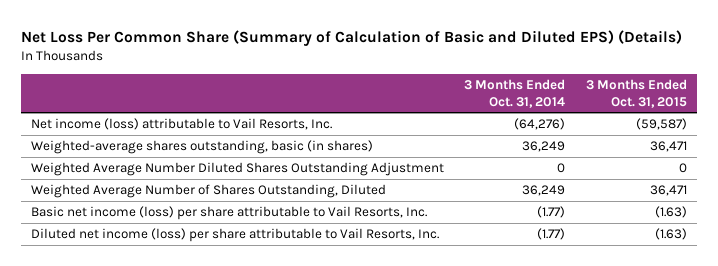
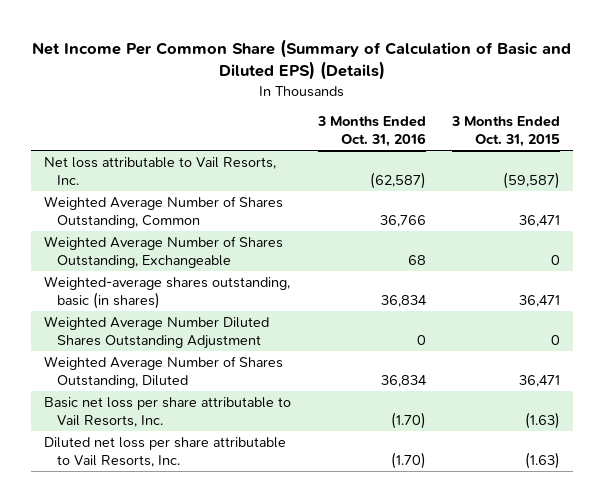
- Net Loss Per Common Share (Summary of Calculation of Basic and Diluted EPS) (Details)
+ Net Income Per Common Share (Summary of Calculation of Basic and Diluted EPS) (Details)
- | 3 Months Ended Oct. 31, 2014 | 3 Months Ended Oct. 31, 2015
+ | 3 Months Ended Oct. 31, 2016 | 3 Months Ended Oct. 31, 2015
- Net income (loss) attributable to Vail Resorts, Inc. | (64,276) | (59,587)
+ Net loss attributable to Vail Resorts, Inc. | (62,587) | (59,587)
+ Weighted Average Number of Shares Outstanding, Common | 36,766 | 36,471
+ Weighted Average Number of Shares Outstanding, Exchangeable | 68 | 0
- Basic net income (loss) per share attributable to Vail Resorts, Inc. | (1.77) | (1.63)
- Diluted net income (loss) per share attributable to Vail Resorts, Inc. | (1.77) | (1.63)
+ Basic net loss per share attributable to Vail Resorts, Inc. | (1.70) | (1.63)
+ Diluted net loss per share attributable to Vail Resorts, Inc. | (1.70) | (1.63)

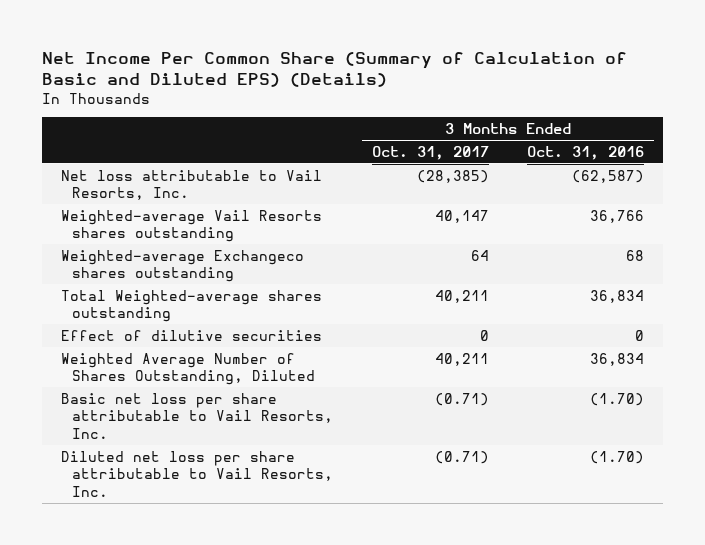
- | 3 Months Ended Oct. 31, 2016 | 3 Months Ended Oct. 31, 2015
+ | 3 Months Ended Oct. 31, 2017 | 3 Months Ended Oct. 31, 2016
- Weighted Average Number of Shares Outstanding, Common | 36,766 | 36,471
- Weighted Average Number of Shares Outstanding, Exchangeable | 68 | 0
- Weighted-average shares outstanding, basic (in shares) | 36,834 | 36,471
- Weighted Average Number Diluted Shares Outstanding Adjustment | 0 | 0
+ Weighted-average Vail Resorts shares outstanding | 40,147 | 36,766
+ Weighted-average Exchangeco shares outstanding | 64 | 68
+ Total Weighted-average shares outstanding | 40,211 | 36,834
+ Effect of dilutive securities | 0 | 0

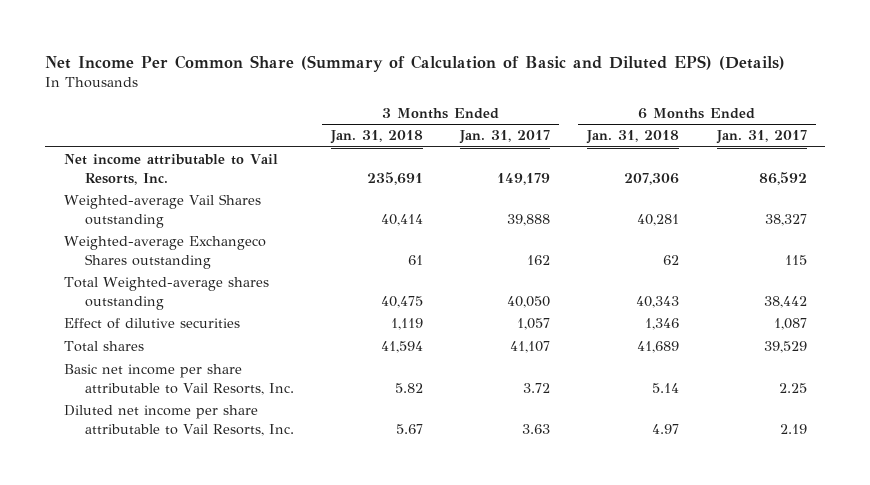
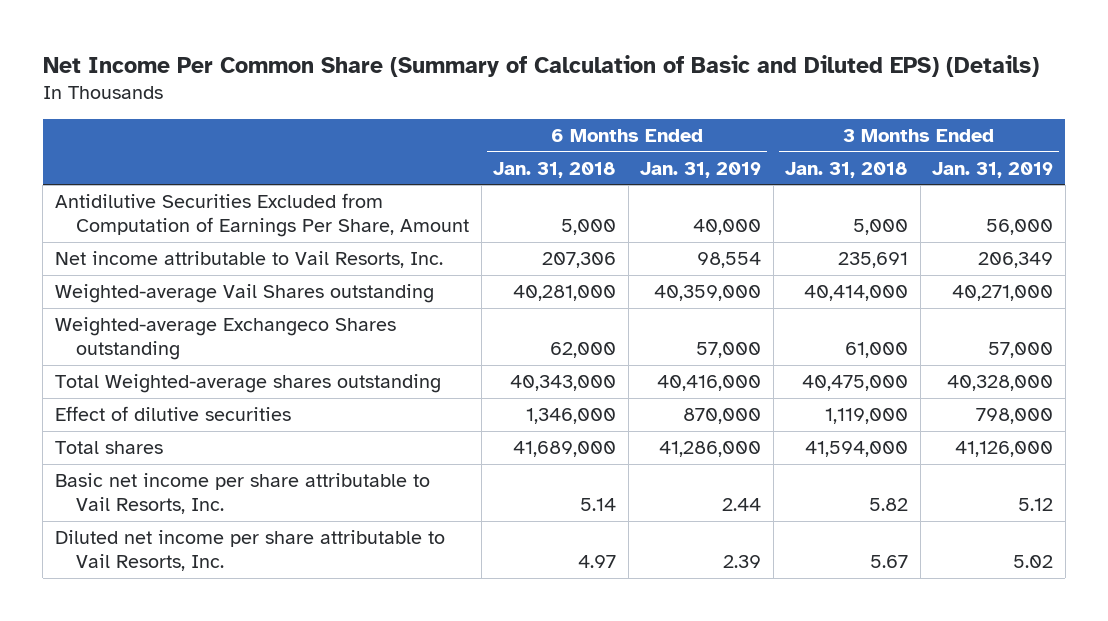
- | 3 Months Ended Jan. 31, 2018 | 3 Months Ended Jan. 31, 2017 | 6 Months Ended Jan. 31, 2018 | 6 Months Ended Jan. 31, 2017
+ | 6 Months Ended Jan. 31, 2018 | 6 Months Ended Jan. 31, 2019 | 3 Months Ended Jan. 31, 2018 | 3 Months Ended Jan. 31, 2019
+ Antidilutive Securities Excluded from Computation of Earnings Per Share, Amount | 5,000 | 40,000 | 5,000 | 56,000
- Weighted-average Vail Shares outstanding | 40,414 | 39,888 | 40,281 | 38,327
- Weighted-average Exchangeco Shares outstanding | 61 | 162 | 62 | 115
- Total Weighted-average shares outstanding | 40,475 | 40,050 | 40,343 | 38,442
- Effect of dilutive securities | 1,119 | 1,057 | 1,346 | 1,087
- Total shares | 41,594 | 41,107 | 41,689 | 39,529
+ Weighted-average Vail Shares outstanding | 40,281,000 | 40,359,000 | 40,414,000 | 40,271,000
+ Weighted-average Exchangeco Shares outstanding | 62,000 | 57,000 | 61,000 | 57,000
+ Total Weighted-average shares outstanding | 40,343,000 | 40,416,000 | 40,475,000 | 40,328,000
+ Effect of dilutive securities | 1,346,000 | 870,000 | 1,119,000 | 798,000
+ Total shares | 41,689,000 | 41,286,000 | 41,594,000 | 41,126,000

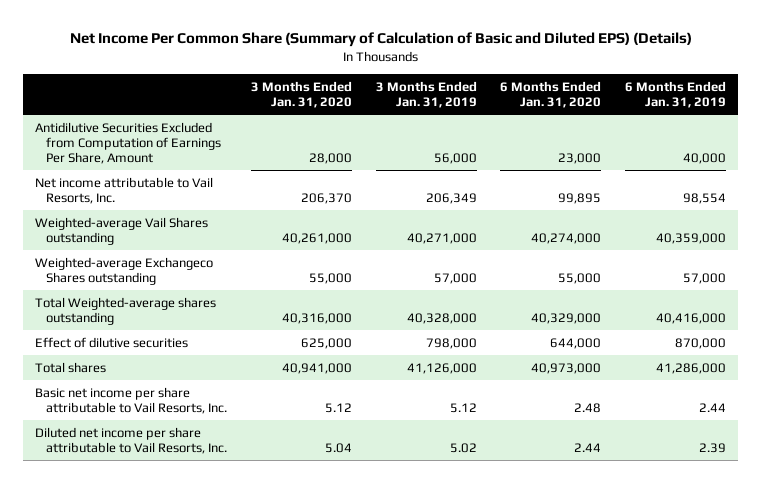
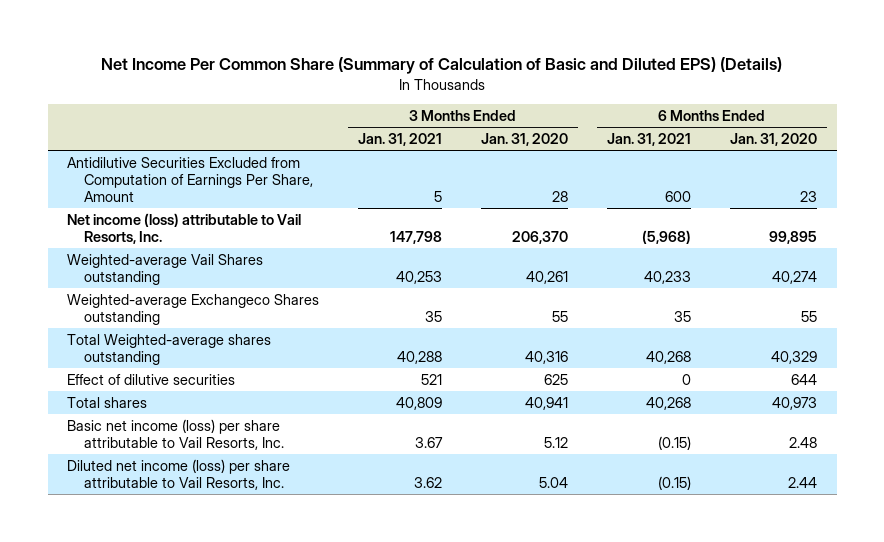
- | 3 Months Ended Jan. 31, 2020 | 3 Months Ended Jan. 31, 2019 | 6 Months Ended Jan. 31, 2020 | 6 Months Ended Jan. 31, 2019
+ | 3 Months Ended Jan. 31, 2021 | 3 Months Ended Jan. 31, 2020 | 6 Months Ended Jan. 31, 2021 | 6 Months Ended Jan. 31, 2020
- Antidilutive Securities Excluded from Computation of Earnings Per Share, Amount | 28,000 | 56,000 | 23,000 | 40,000
- Net income attributable to Vail Resorts, Inc. | 206,370 | 206,349 | 99,895 | 98,554
- Weighted-average Vail Shares outstanding | 40,261,000 | 40,271,000 | 40,274,000 | 40,359,000
- Weighted-average Exchangeco Shares outstanding | 55,000 | 57,000 | 55,000 | 57,000
- Total Weighted-average shares outstanding | 40,316,000 | 40,328,000 | 40,329,000 | 40,416,000
- Effect of dilutive securities | 625,000 | 798,000 | 644,000 | 870,000
- Total shares | 40,941,000 | 41,126,000 | 40,973,000 | 41,286,000
- Basic net income per share attributable to Vail Resorts, Inc. | 5.12 | 5.12 | 2.48 | 2.44
- Diluted net income per share attributable to Vail Resorts, Inc. | 5.04 | 5.02 | 2.44 | 2.39
+ Antidilutive Securities Excluded from Computation of Earnings Per Share, Amount | 5 | 28 | 600 | 23
+ Net income (loss) attributable to Vail Resorts, Inc. | 147,798 | 206,370 | (5,968) | 99,895
+ Weighted-average Vail Shares outstanding | 40,253 | 40,261 | 40,233 | 40,274
+ Weighted-average Exchangeco Shares outstanding | 35 | 55 | 35 | 55
+ Total Weighted-average shares outstanding | 40,288 | 40,316 | 40,268 | 40,329
+ Effect of dilutive securities | 521 | 625 | 0 | 644
+ Total shares | 40,809 | 40,941 | 40,268 | 40,973
+ Basic net income (loss) per share attributable to Vail Resorts, Inc. | 3.67 | 5.12 | (0.15) | 2.48
+ Diluted net income (loss) per share attributable to Vail Resorts, Inc. | 3.62 | 5.04 | (0.15) | 2.44

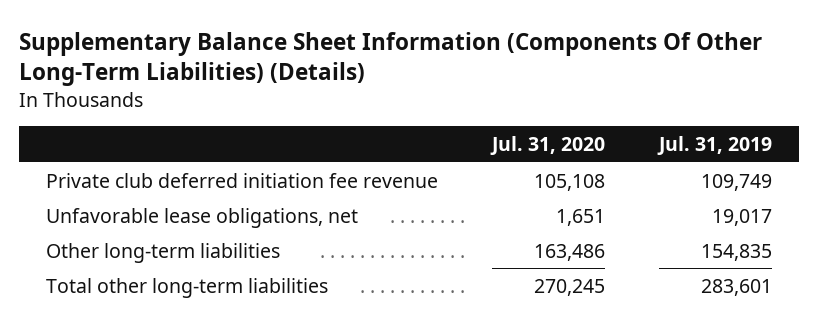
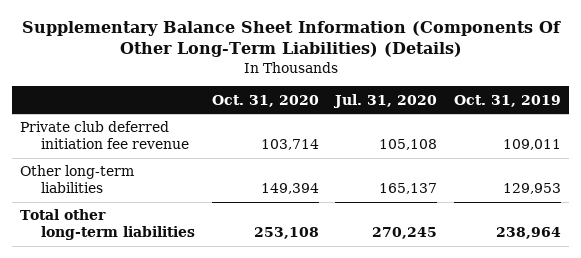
- | Jul. 31, 2020 | Jul. 31, 2019
+ | Oct. 31, 2020 | Jul. 31, 2020 | Oct. 31, 2019
- Unfavorable lease obligations, net | 1,651 | 19,017
- Other long-term liabilities | 163,486 | 154,835
+ Other long-term liabilities | 149,394 | 165,137 | 129,953

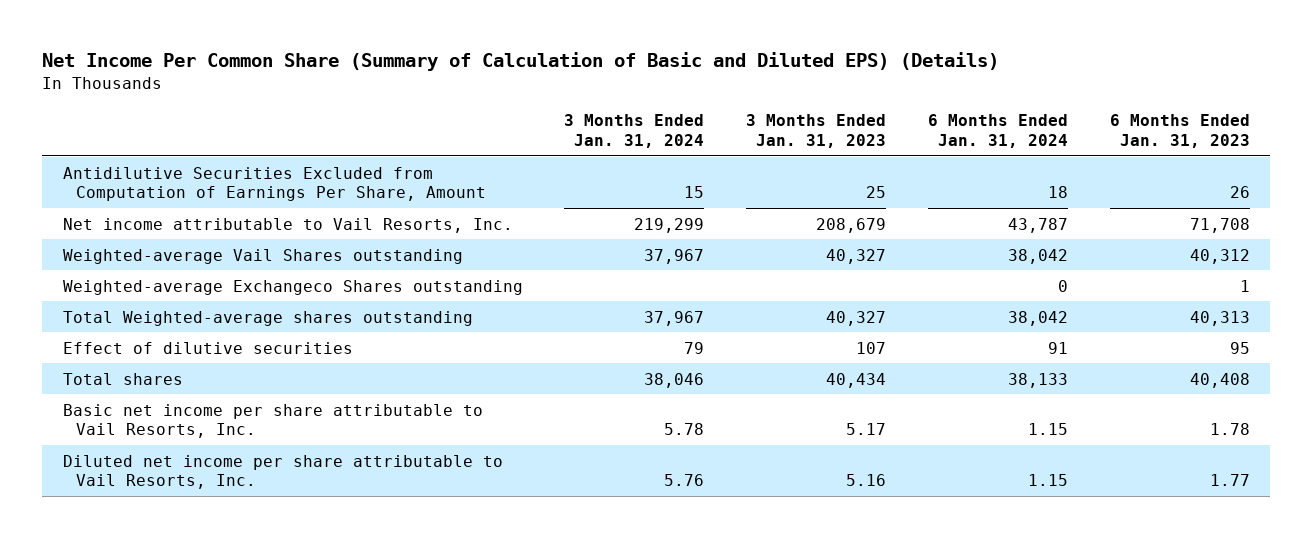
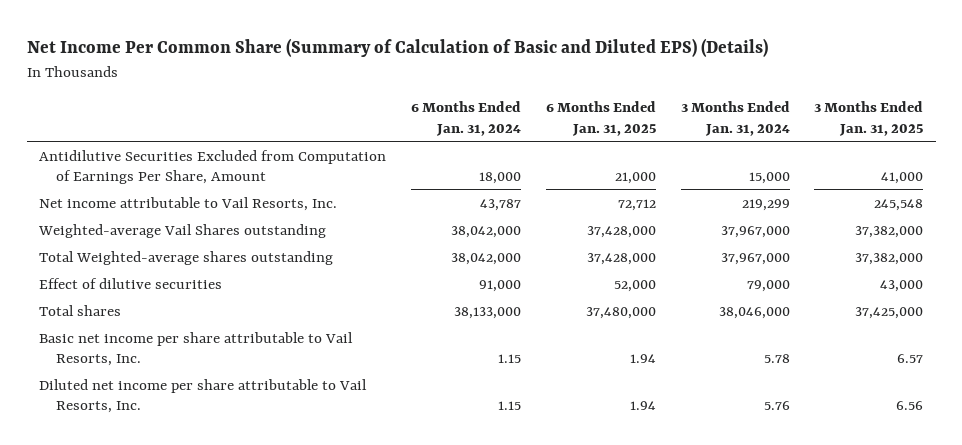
- | 3 Months Ended Jan. 31, 2024 | 3 Months Ended Jan. 31, 2023 | 6 Months Ended Jan. 31, 2024 | 6 Months Ended Jan. 31, 2023
+ | 6 Months Ended Jan. 31, 2024 | 6 Months Ended Jan. 31, 2025 | 3 Months Ended Jan. 31, 2024 | 3 Months Ended Jan. 31, 2025
- Antidilutive Securities Excluded from Computation of Earnings Per Share, Amount | 15 | 25 | 18 | 26
+ Antidilutive Securities Excluded from Computation of Earnings Per Share, Amount | 18,000 | 21,000 | 15,000 | 41,000
- Weighted-average Vail Shares outstanding | 37,967 | 40,327 | 38,042 | 40,312
- Weighted-average Exchangeco Shares outstanding | | | 0 | 1
- Total Weighted-average shares outstanding | 37,967 | 40,327 | 38,042 | 40,313
- Effect of dilutive securities | 79 | 107 | 91 | 95
- Total shares | 38,046 | 40,434 | 38,133 | 40,408
+ Weighted-average Vail Shares outstanding | 38,042,000 | 37,428,000 | 37,967,000 | 37,382,000
+ Total Weighted-average shares outstanding | 38,042,000 | 37,428,000 | 37,967,000 | 37,382,000
+ Effect of dilutive securities | 91,000 | 52,000 | 79,000 | 43,000
+ Total shares | 38,133,000 | 37,480,000 | 38,046,000 | 37,425,000

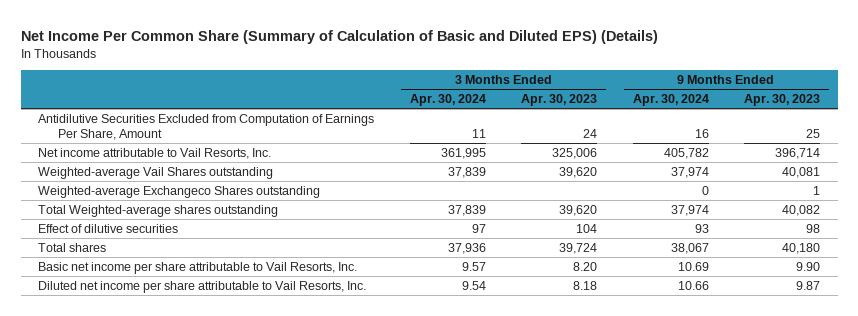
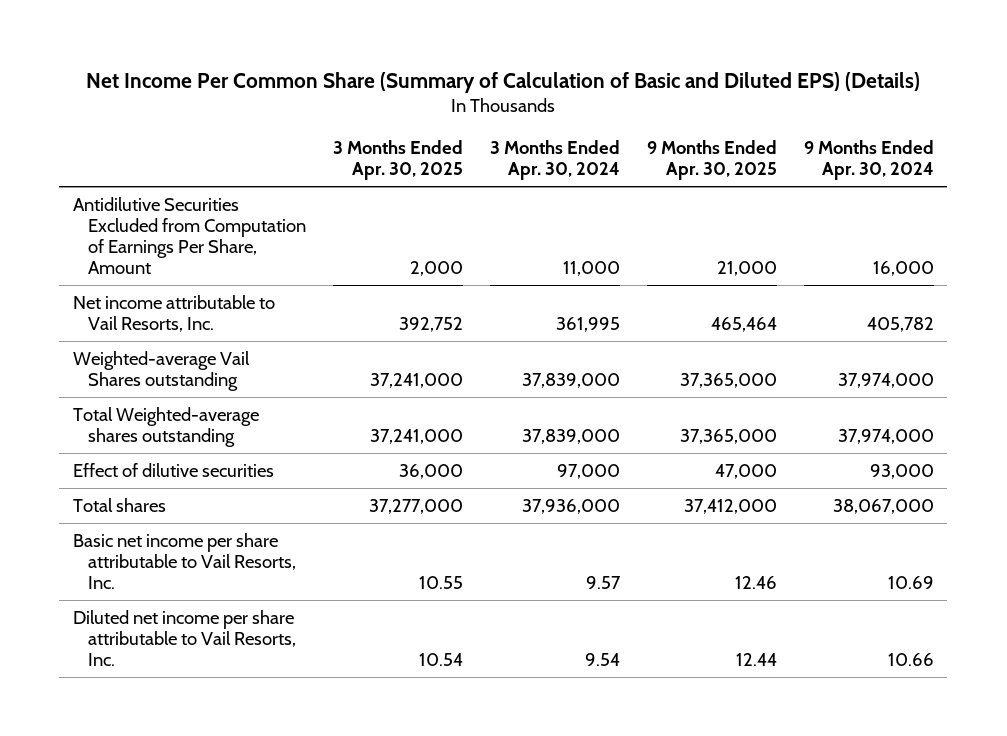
- | 3 Months Ended Apr. 30, 2024 | 3 Months Ended Apr. 30, 2023 | 9 Months Ended Apr. 30, 2024 | 9 Months Ended Apr. 30, 2023
+ | 3 Months Ended Apr. 30, 2025 | 3 Months Ended Apr. 30, 2024 | 9 Months Ended Apr. 30, 2025 | 9 Months Ended Apr. 30, 2024
- Antidilutive Securities Excluded from Computation of Earnings Per Share, Amount | 11 | 24 | 16 | 25
+ Antidilutive Securities Excluded from Computation of Earnings Per Share, Amount | 2,000 | 11,000 | 21,000 | 16,000
- Weighted-average Vail Shares outstanding | 37,839 | 39,620 | 37,974 | 40,081
- Weighted-average Exchangeco Shares outstanding | | | 0 | 1
- Total Weighted-average shares outstanding | 37,839 | 39,620 | 37,974 | 40,082
- Effect of dilutive securities | 97 | 104 | 93 | 98
- Total shares | 37,936 | 39,724 | 38,067 | 40,180
+ Weighted-average Vail Shares outstanding | 37,241,000 | 37,839,000 | 37,365,000 | 37,974,000
+ Total Weighted-average shares outstanding | 37,241,000 | 37,839,000 | 37,365,000 | 37,974,000
+ Effect of dilutive securities | 36,000 | 97,000 | 47,000 | 93,000
+ Total shares | 37,277,000 | 37,936,000 | 37,412,000 | 38,067,000

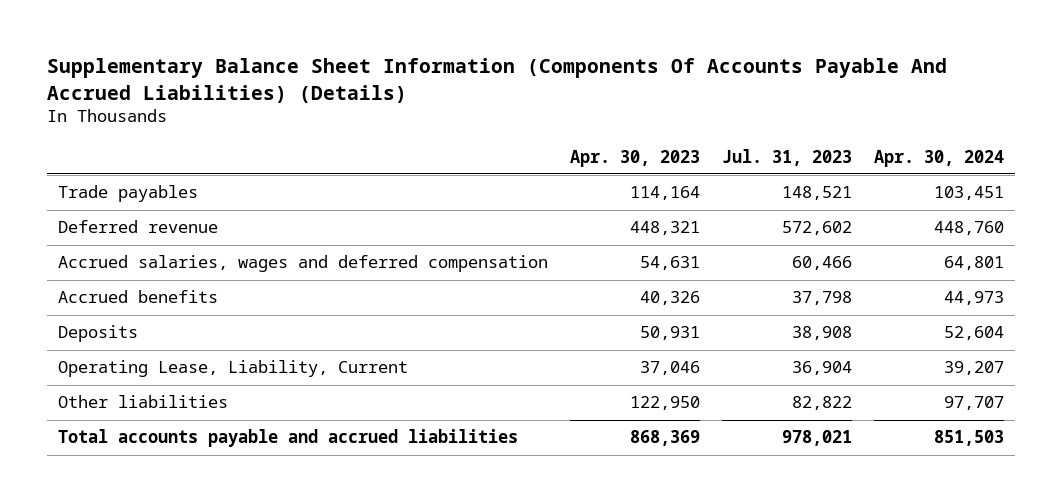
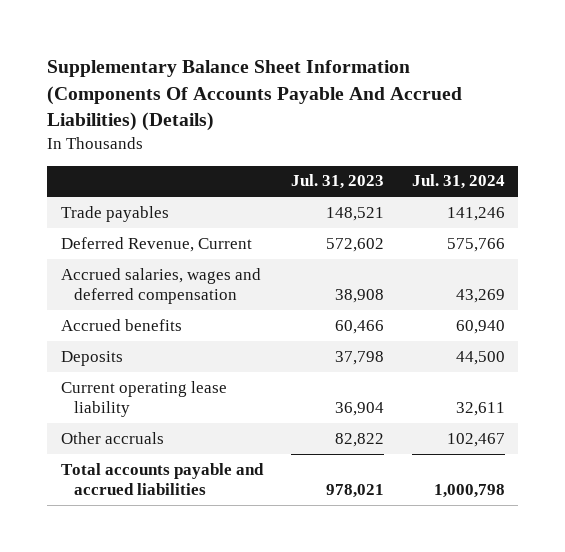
- | Apr. 30, 2023 | Jul. 31, 2023 | Apr. 30, 2024
+ | Jul. 31, 2023 | Jul. 31, 2024
- Deferred revenue | 448,321 | 572,602 | 448,760
- Accrued salaries, wages and deferred compensation | 54,631 | 60,466 | 64,801
- Accrued benefits | 40,326 | 37,798 | 44,973
- Deposits | 50,931 | 38,908 | 52,604
- Operating Lease, Liability, Current | 37,046 | 36,904 | 39,207
- Other liabilities | 122,950 | 82,822 | 97,707
+ Deferred Revenue, Current | 572,602 | 575,766
+ Accrued salaries, wages and deferred compensation | 38,908 | 43,269
+ Accrued benefits | 60,466 | 60,940
+ Deposits | 37,798 | 44,500
+ Current operating lease liability | 36,904 | 32,611
+ Other accruals | 82,822 | 102,467

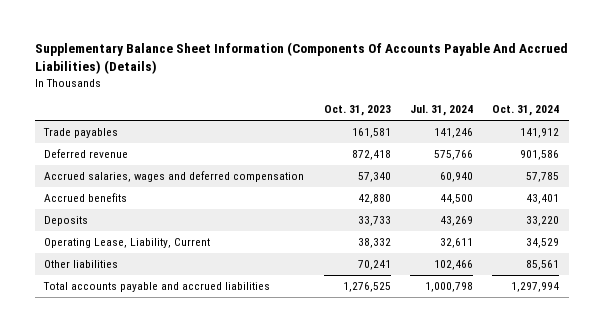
- | Jul. 31, 2023 | Jul. 31, 2024
+ | Oct. 31, 2023 | Jul. 31, 2024 | Oct. 31, 2024
- Deferred Revenue, Current | 572,602 | 575,766
- Accrued salaries, wages and deferred compensation | 38,908 | 43,269
- Accrued benefits | 60,466 | 60,940
- Deposits | 37,798 | 44,500
- Current operating lease liability | 36,904 | 32,611
- Other accruals | 82,822 | 102,467
+ Deferred revenue | 872,418 | 575,766 | 901,586
+ Accrued salaries, wages and deferred compensation | 57,340 | 60,940 | 57,785
+ Accrued benefits | 42,880 | 44,500 | 43,401
+ Deposits | 33,733 | 43,269 | 33,220
+ Operating Lease, Liability, Current | 38,332 | 32,611 | 34,529
+ Other liabilities | 70,241 | 102,466 | 85,561

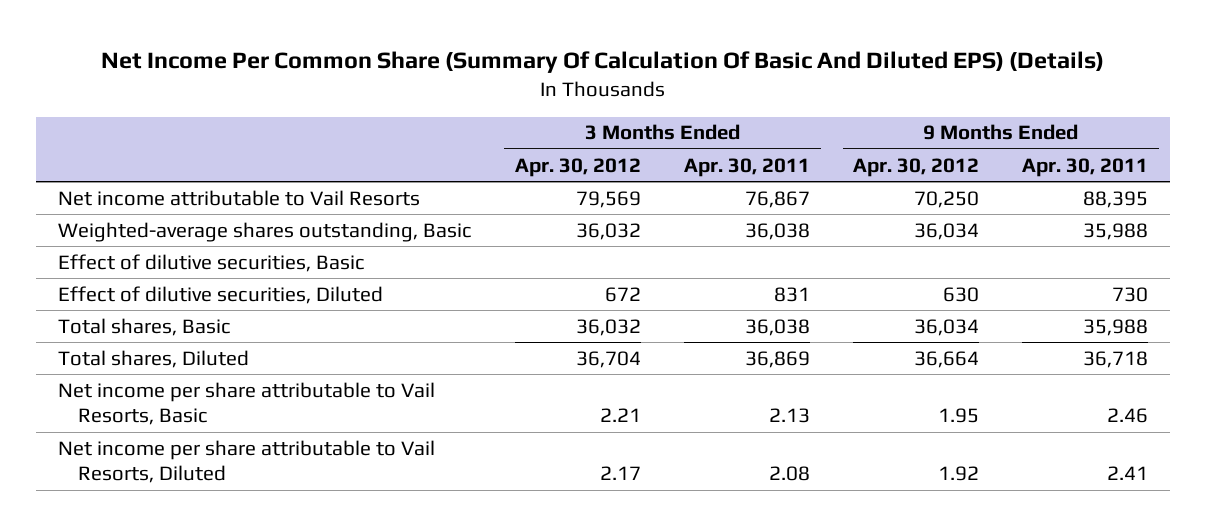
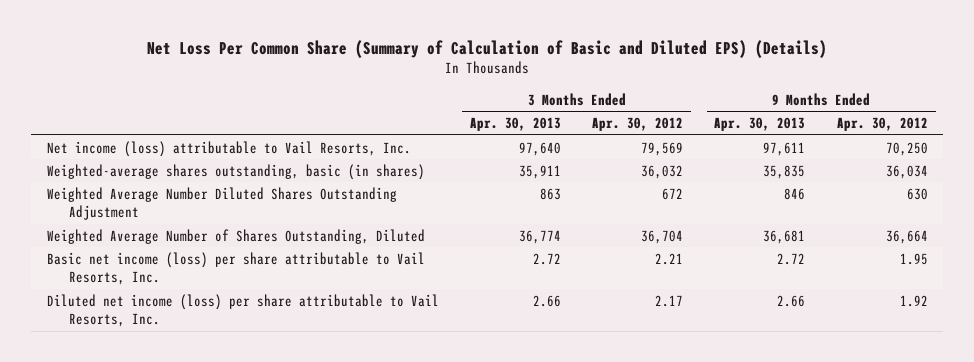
- Net Income Per Common Share (Summary Of Calculation Of Basic And Diluted EPS) (Details)
+ Net Loss Per Common Share (Summary of Calculation of Basic and Diluted EPS) (Details)
- | 3 Months Ended Apr. 30, 2012 | 3 Months Ended Apr. 30, 2011 | 9 Months Ended Apr. 30, 2012 | 9 Months Ended Apr. 30, 2011
+ | 3 Months Ended Apr. 30, 2013 | 3 Months Ended Apr. 30, 2012 | 9 Months Ended Apr. 30, 2013 | 9 Months Ended Apr. 30, 2012
- Net income attributable to Vail Resorts | 79,569 | 76,867 | 70,250 | 88,395
- Weighted-average shares outstanding, Basic | 36,032 | 36,038 | 36,034 | 35,988
- Effect of dilutive securities, Basic
- Effect of dilutive securities, Diluted | 672 | 831 | 630 | 730
- Total shares, Basic | 36,032 | 36,038 | 36,034 | 35,988
- Total shares, Diluted | 36,704 | 36,869 | 36,664 | 36,718
- Net income per share attributable to Vail Resorts, Basic | 2.21 | 2.13 | 1.95 | 2.46
- Net income per share attributable to Vail Resorts, Diluted | 2.17 | 2.08 | 1.92 | 2.41
+ Net income (loss) attributable to Vail Resorts, Inc. | 97,640 | 79,569 | 97,611 | 70,250
+ Weighted-average shares outstanding, basic (in shares) | 35,911 | 36,032 | 35,835 | 36,034
+ Weighted Average Number Diluted Shares Outstanding Adjustment | 863 | 672 | 846 | 630
+ Weighted Average Number of Shares Outstanding, Diluted | 36,774 | 36,704 | 36,681 | 36,664
+ Basic net income (loss) per share attributable to Vail Resorts, Inc. | 2.72 | 2.21 | 2.72 | 1.95
+ Diluted net income (loss) per share attributable to Vail Resorts, Inc. | 2.66 | 2.17 | 2.66 | 1.92

